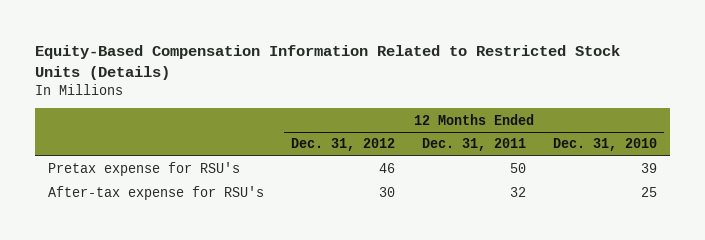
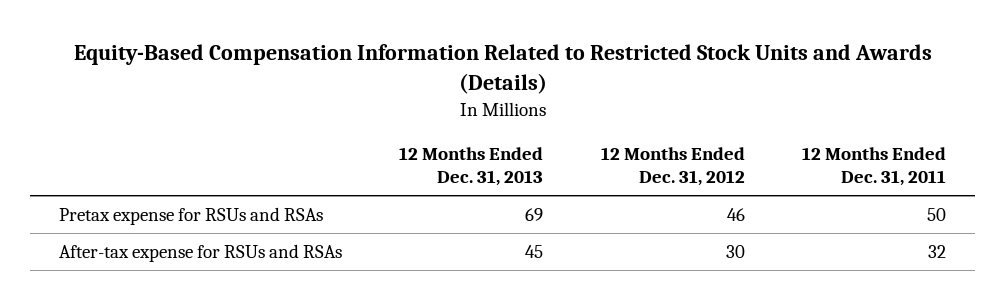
- Equity-Based Compensation Information Related to Restricted Stock Units (Details)
+ Equity-Based Compensation Information Related to Restricted Stock Units and Awards (Details)
- | 12 Months Ended Dec. 31, 2012 | 12 Months Ended Dec. 31, 2011 | 12 Months Ended Dec. 31, 2010
+ | 12 Months Ended Dec. 31, 2013 | 12 Months Ended Dec. 31, 2012 | 12 Months Ended Dec. 31, 2011
- Pretax expense for RSU's | 46 | 50 | 39
- After-tax expense for RSU's | 30 | 32 | 25
+ Pretax expense for RSUs and RSAs | 69 | 46 | 50
+ After-tax expense for RSUs and RSAs | 45 | 30 | 32

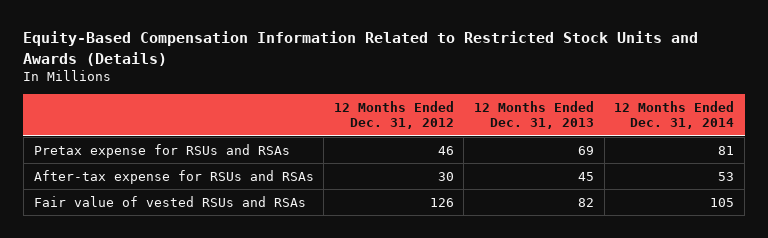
- | 12 Months Ended Dec. 31, 2013 | 12 Months Ended Dec. 31, 2012 | 12 Months Ended Dec. 31, 2011
+ | 12 Months Ended Dec. 31, 2012 | 12 Months Ended Dec. 31, 2013 | 12 Months Ended Dec. 31, 2014
+ Fair value of vested RSUs and RSAs | 126 | 82 | 105

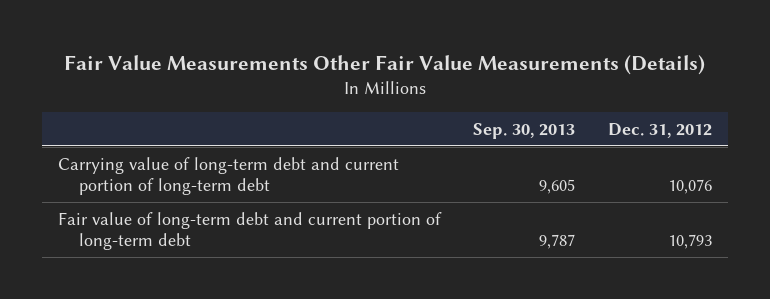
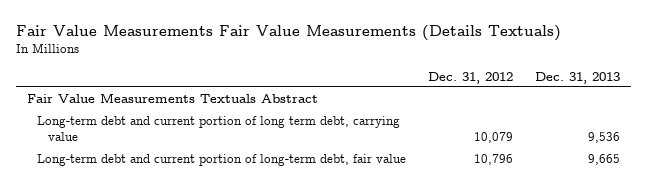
- Fair Value Measurements Other Fair Value Measurements (Details)
+ Fair Value Measurements Fair Value Measurements (Details Textuals)
- | Sep. 30, 2013 | Dec. 31, 2012
+ | Dec. 31, 2012 | Dec. 31, 2013
- Carrying value of long-term debt and current portion of long-term debt | 9,605 | 10,076
- Fair value of long-term debt and current portion of long-term debt | 9,787 | 10,793
+ Fair Value Measurements Textuals Abstract
+ Long-term debt and current portion of long term debt, carrying value | 10,079 | 9,536
+ Long-term debt and current portion of long-term debt, fair value | 10,796 | 9,665

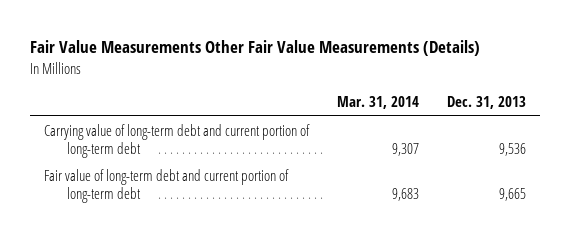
- Fair Value Measurements Fair Value Measurements (Details Textuals)
+ Fair Value Measurements Other Fair Value Measurements (Details)
- | Dec. 31, 2012 | Dec. 31, 2013
+ | Mar. 31, 2014 | Dec. 31, 2013
- Fair Value Measurements Textuals Abstract
- Long-term debt and current portion of long term debt, carrying value | 10,079 | 9,536
- Long-term debt and current portion of long-term debt, fair value | 10,796 | 9,665
+ Carrying value of long-term debt and current portion of long-term debt | 9,307 | 9,536
+ Fair value of long-term debt and current portion of long-term debt | 9,683 | 9,665

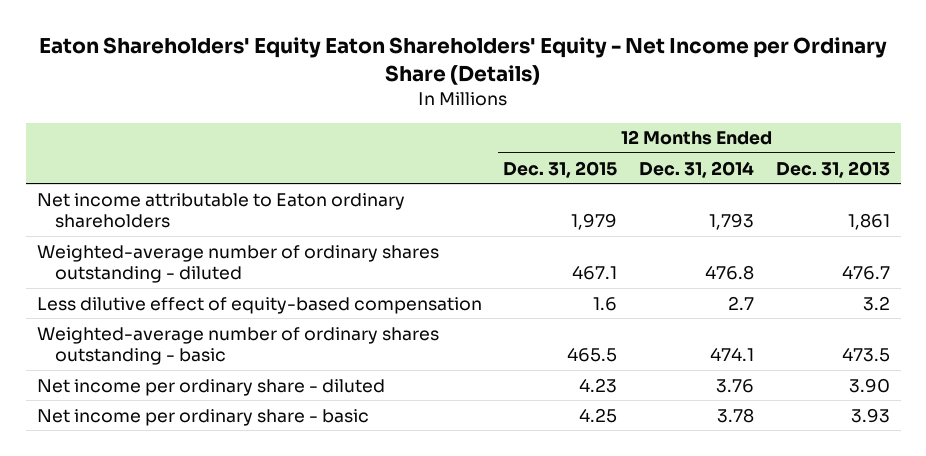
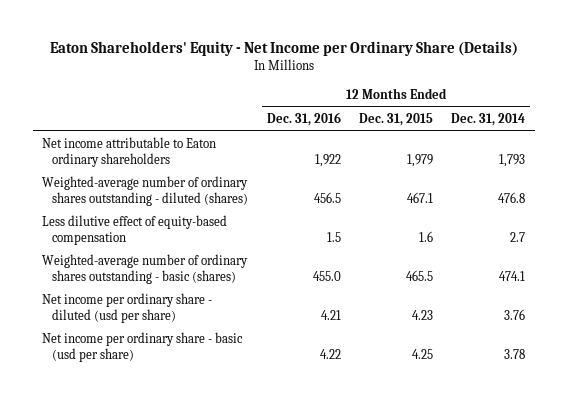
- Eaton Shareholders' Equity Eaton Shareholders' Equity - Net Income per Ordinary Share (Details)
+ Eaton Shareholders' Equity - Net Income per Ordinary Share (Details)
- | 12 Months Ended Dec. 31, 2015 | 12 Months Ended Dec. 31, 2014 | 12 Months Ended Dec. 31, 2013
+ | 12 Months Ended Dec. 31, 2016 | 12 Months Ended Dec. 31, 2015 | 12 Months Ended Dec. 31, 2014
- Weighted-average number of ordinary shares outstanding - diluted | 467.1 | 476.8 | 476.7
+ Weighted-average number of ordinary shares outstanding - diluted (shares) | 456.5 | 467.1 | 476.8
- Weighted-average number of ordinary shares outstanding - basic | 465.5 | 474.1 | 473.5
- Net income per ordinary share - diluted | 4.23 | 3.76 | 3.90
- Net income per ordinary share - basic | 4.25 | 3.78 | 3.93
+ Weighted-average number of ordinary shares outstanding - basic (shares) | 455.0 | 465.5 | 474.1
+ Net income per ordinary share - diluted (usd per share) | 4.21 | 4.23 | 3.76
+ Net income per ordinary share - basic (usd per share) | 4.22 | 4.25 | 3.78

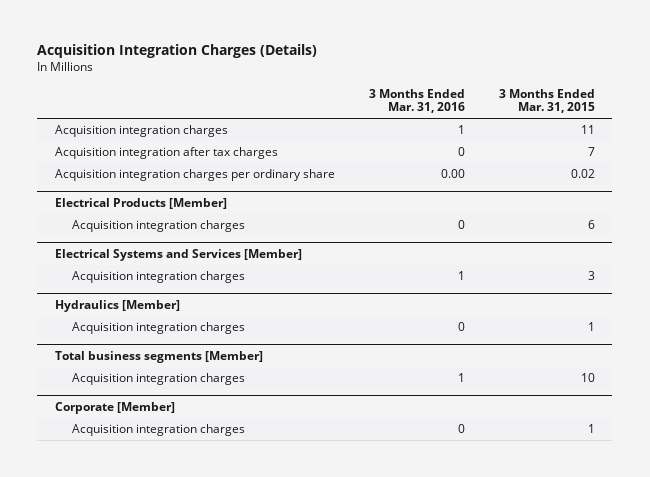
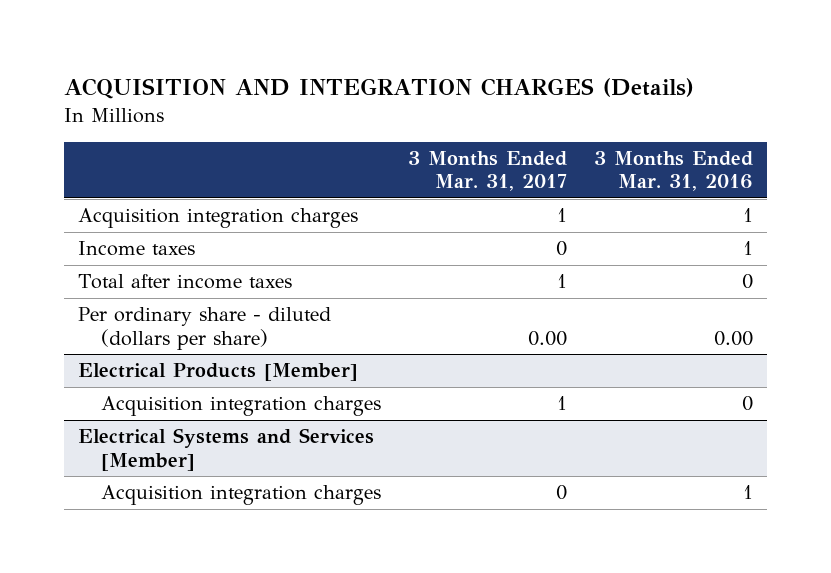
- Acquisition Integration Charges (Details)
+ ACQUISITION AND INTEGRATION CHARGES (Details)
- | 3 Months Ended Mar. 31, 2016 | 3 Months Ended Mar. 31, 2015
+ | 3 Months Ended Mar. 31, 2017 | 3 Months Ended Mar. 31, 2016
- Acquisition integration after tax charges | 0 | 7
- Acquisition integration charges per ordinary share | 0.00 | 0.02
+ Income taxes | 0 | 1
+ Total after income taxes | 1 | 0
+ Per ordinary share - diluted (dollars per share) | 0.00 | 0.00
- Hydraulics [Member]
- Acquisition integration charges | 0 | 1
- Total business segments [Member]
- Acquisition integration charges | 1 | 10
- Corporate [Member]
- Acquisition integration charges | 0 | 1

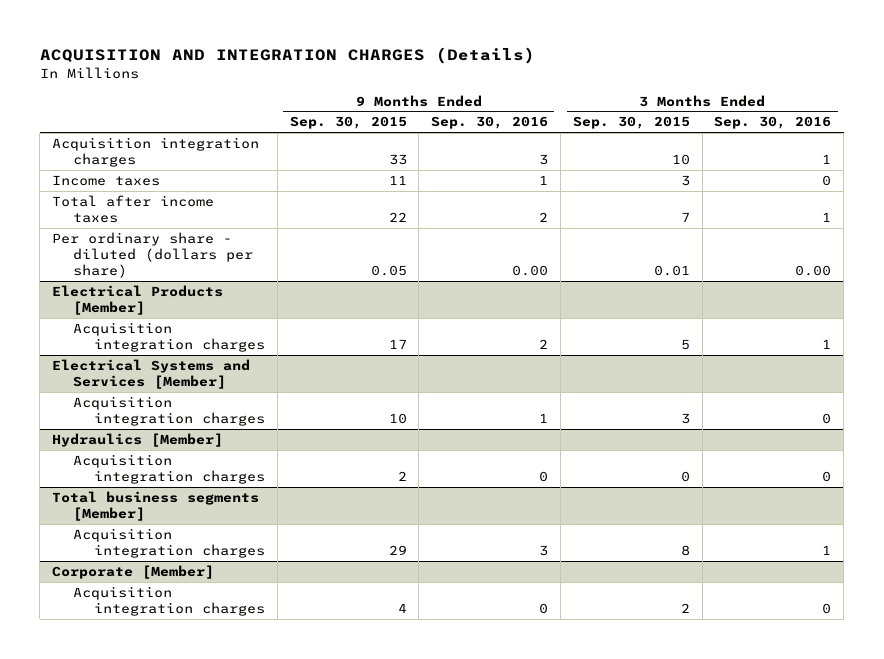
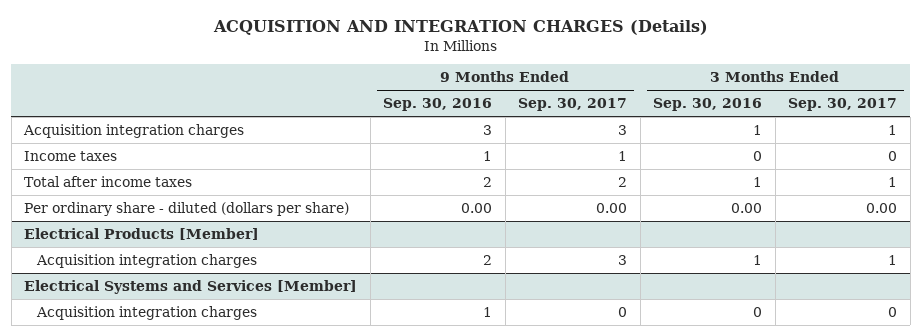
- | 9 Months Ended Sep. 30, 2015 | 9 Months Ended Sep. 30, 2016 | 3 Months Ended Sep. 30, 2015 | 3 Months Ended Sep. 30, 2016
+ | 9 Months Ended Sep. 30, 2016 | 9 Months Ended Sep. 30, 2017 | 3 Months Ended Sep. 30, 2016 | 3 Months Ended Sep. 30, 2017
- Hydraulics [Member]
- Acquisition integration charges | 2 | 0 | 0 | 0
- Total business segments [Member]
- Acquisition integration charges | 29 | 3 | 8 | 1
- Corporate [Member]
- Acquisition integration charges | 4 | 0 | 2 | 0

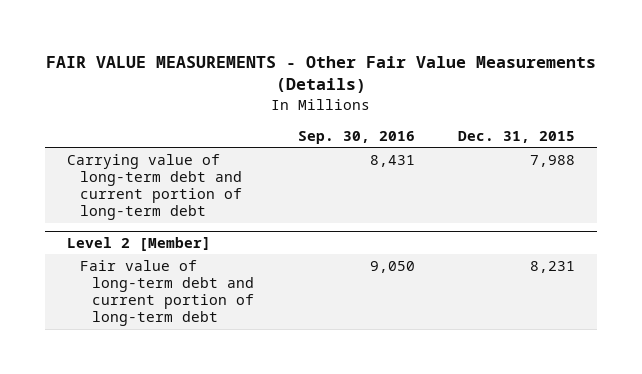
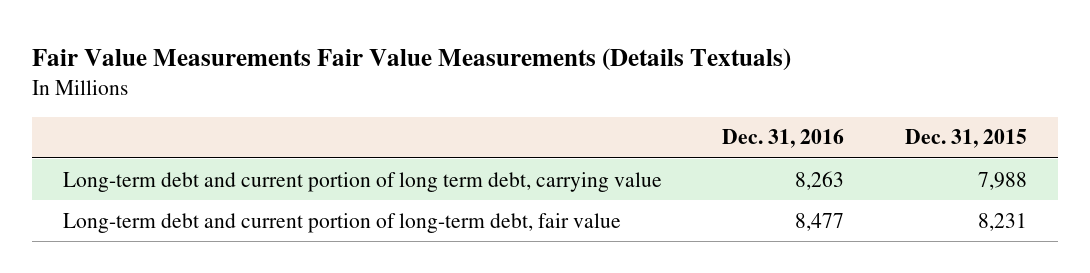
- FAIR VALUE MEASUREMENTS - Other Fair Value Measurements (Details)
+ Fair Value Measurements Fair Value Measurements (Details Textuals)
- | Sep. 30, 2016 | Dec. 31, 2015
+ | Dec. 31, 2016 | Dec. 31, 2015
- Carrying value of long-term debt and current portion of long-term debt | 8,431 | 7,988
- Level 2 [Member]
- Fair value of long-term debt and current portion of long-term debt | 9,050 | 8,231
+ Long-term debt and current portion of long term debt, carrying value | 8,263 | 7,988
+ Long-term debt and current portion of long-term debt, fair value | 8,477 | 8,231

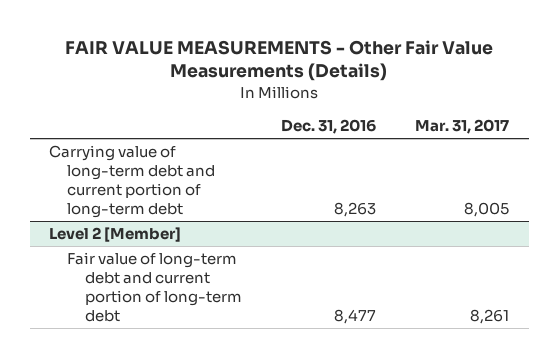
- Fair Value Measurements Fair Value Measurements (Details Textuals)
+ FAIR VALUE MEASUREMENTS - Other Fair Value Measurements (Details)
- | Dec. 31, 2016 | Dec. 31, 2015
+ | Dec. 31, 2016 | Mar. 31, 2017
- Long-term debt and current portion of long term debt, carrying value | 8,263 | 7,988
- Long-term debt and current portion of long-term debt, fair value | 8,477 | 8,231
+ Carrying value of long-term debt and current portion of long-term debt | 8,263 | 8,005
+ Level 2 [Member]
+ Fair value of long-term debt and current portion of long-term debt | 8,477 | 8,261

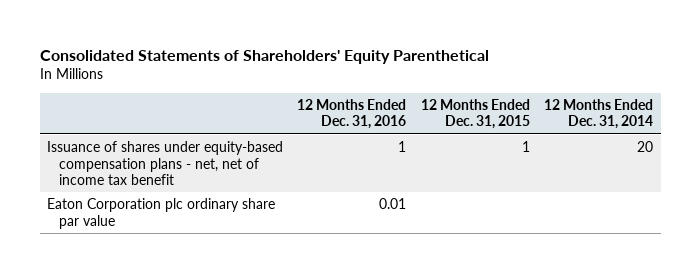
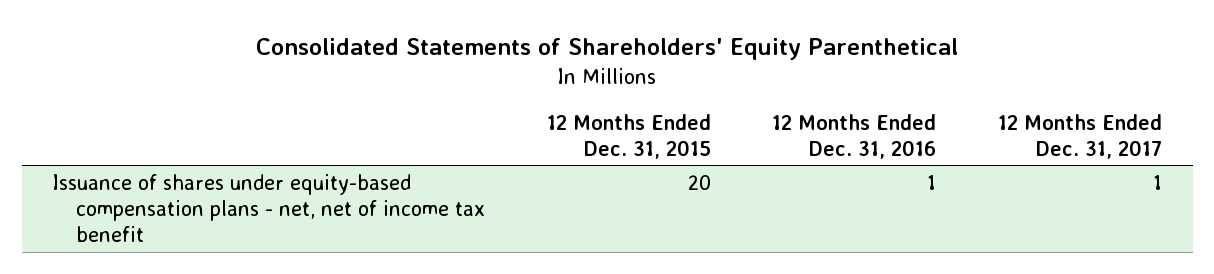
- | 12 Months Ended Dec. 31, 2016 | 12 Months Ended Dec. 31, 2015 | 12 Months Ended Dec. 31, 2014
+ | 12 Months Ended Dec. 31, 2015 | 12 Months Ended Dec. 31, 2016 | 12 Months Ended Dec. 31, 2017
- Issuance of shares under equity-based compensation plans - net, net of income tax benefit | 1 | 1 | 20
- Eaton Corporation plc ordinary share par value | 0.01 | |
+ Issuance of shares under equity-based compensation plans - net, net of income tax benefit | 20 | 1 | 1

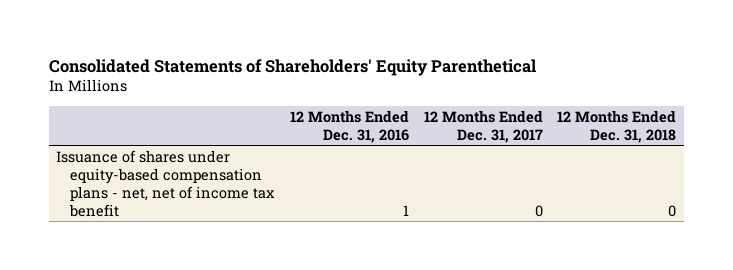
- | 12 Months Ended Dec. 31, 2015 | 12 Months Ended Dec. 31, 2016 | 12 Months Ended Dec. 31, 2017
+ | 12 Months Ended Dec. 31, 2016 | 12 Months Ended Dec. 31, 2017 | 12 Months Ended Dec. 31, 2018
- Issuance of shares under equity-based compensation plans - net, net of income tax benefit | 20 | 1 | 1
+ Issuance of shares under equity-based compensation plans - net, net of income tax benefit | 1 | 0 | 0

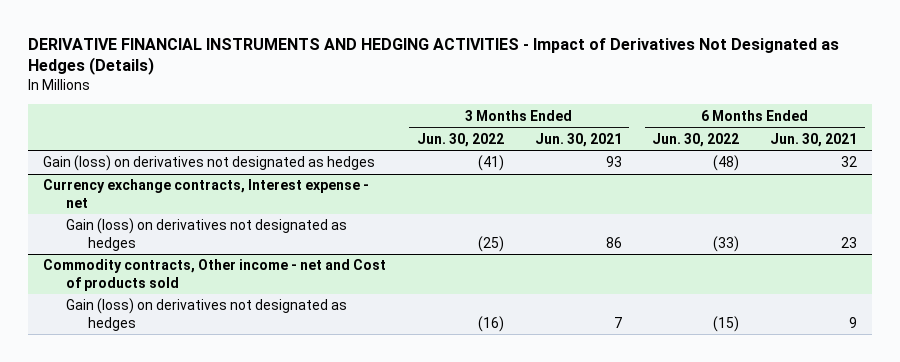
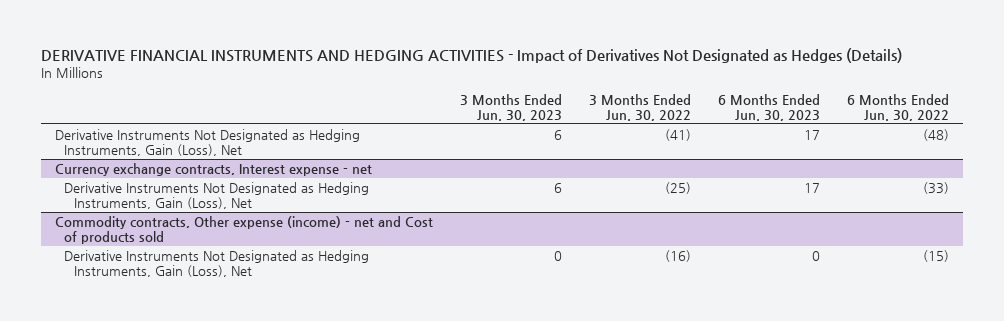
- | 3 Months Ended Jun. 30, 2022 | 3 Months Ended Jun. 30, 2021 | 6 Months Ended Jun. 30, 2022 | 6 Months Ended Jun. 30, 2021
+ | 3 Months Ended Jun. 30, 2023 | 3 Months Ended Jun. 30, 2022 | 6 Months Ended Jun. 30, 2023 | 6 Months Ended Jun. 30, 2022
- Gain (loss) on derivatives not designated as hedges | (41) | 93 | (48) | 32
+ Derivative Instruments Not Designated as Hedging Instruments, Gain (Loss), Net | 6 | (41) | 17 | (48)
@ Currency exchange contracts, Interest expense - net
- Gain (loss) on derivatives not designated as hedges | (25) | 86 | (33) | 23
- Commodity contracts, Other income - net and Cost of products sold
- Gain (loss) on derivatives not designated as hedges | (16) | 7 | (15) | 9
@ Currency exchange contracts, Interest expense - net
+ Derivative Instruments Not Designated as Hedging Instruments, Gain (Loss), Net | 6 | (25) | 17 | (33)
+ Commodity contracts, Other expense (income) - net and Cost of products sold
+ Derivative Instruments Not Designated as Hedging Instruments, Gain (Loss), Net | 0 | (16) | 0 | (15)

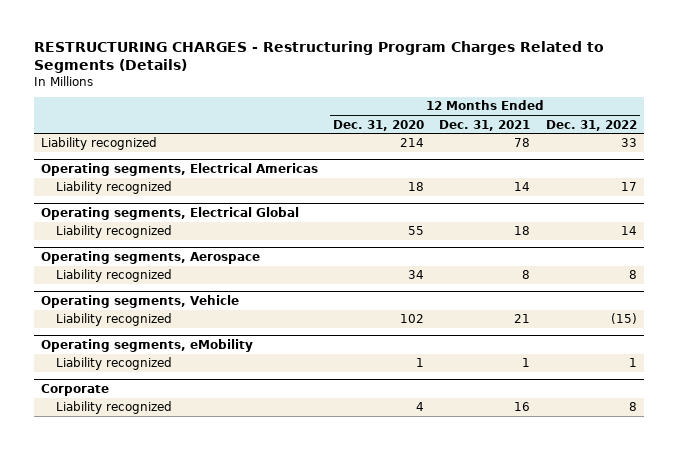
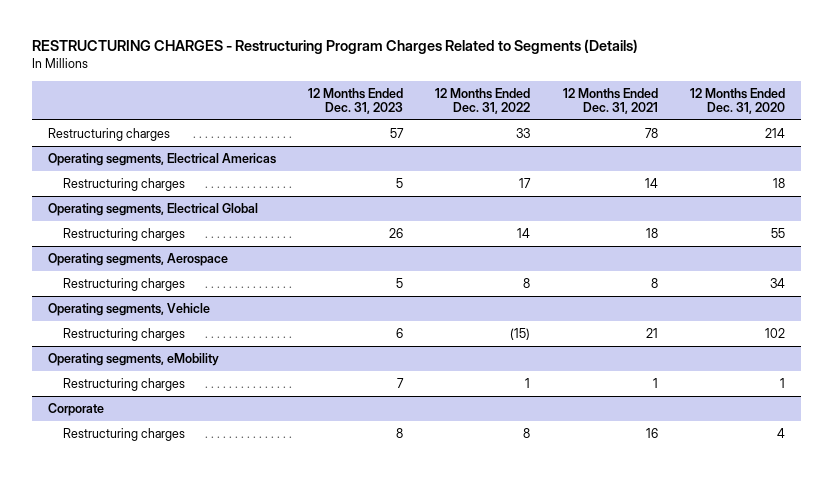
- | 12 Months Ended Dec. 31, 2020 | 12 Months Ended Dec. 31, 2021 | 12 Months Ended Dec. 31, 2022
+ | 12 Months Ended Dec. 31, 2023 | 12 Months Ended Dec. 31, 2022 | 12 Months Ended Dec. 31, 2021 | 12 Months Ended Dec. 31, 2020
- Liability recognized | 214 | 78 | 33
+ Restructuring charges | 57 | 33 | 78 | 214
@ Operating segments, Electrical Americas
- Liability recognized | 18 | 14 | 17
+ Restructuring charges | 5 | 17 | 14 | 18
@ Operating segments, Electrical Global
- Liability recognized | 55 | 18 | 14
+ Restructuring charges | 26 | 14 | 18 | 55
@ Operating segments, Aerospace
- Liability recognized | 34 | 8 | 8
+ Restructuring charges | 5 | 8 | 8 | 34
@ Operating segments, Vehicle
- Liability recognized | 102 | 21 | (15)
+ Restructuring charges | 6 | (15) | 21 | 102
@ Operating segments, eMobility
- Liability recognized | 1 | 1 | 1
+ Restructuring charges | 7 | 1 | 1 | 1
@ Corporate
- Liability recognized | 4 | 16 | 8
+ Restructuring charges | 8 | 8 | 16 | 4

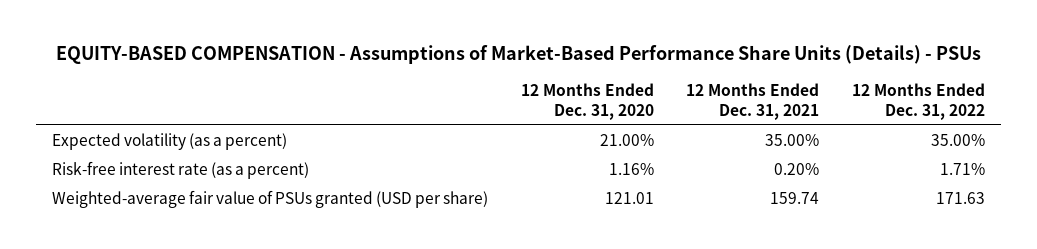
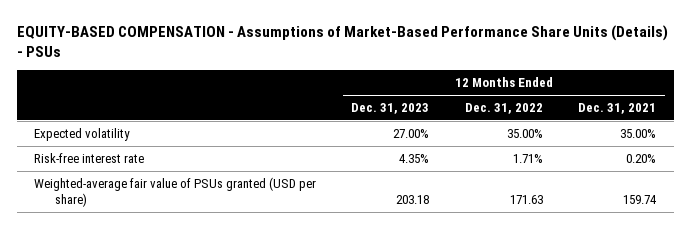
- | 12 Months Ended Dec. 31, 2020 | 12 Months Ended Dec. 31, 2021 | 12 Months Ended Dec. 31, 2022
+ | 12 Months Ended Dec. 31, 2023 | 12 Months Ended Dec. 31, 2022 | 12 Months Ended Dec. 31, 2021
- Expected volatility (as a percent) | 21.00% | 35.00% | 35.00%
- Risk-free interest rate (as a percent) | 1.16% | 0.20% | 1.71%
+ Expected volatility | 27.00% | 35.00% | 35.00%
+ Risk-free interest rate | 4.35% | 1.71% | 0.20%

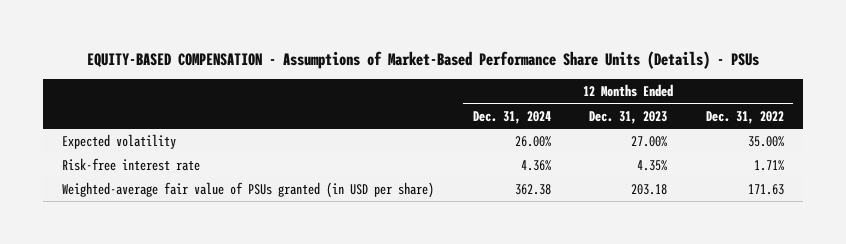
- | 12 Months Ended Dec. 31, 2023 | 12 Months Ended Dec. 31, 2022 | 12 Months Ended Dec. 31, 2021
+ | 12 Months Ended Dec. 31, 2024 | 12 Months Ended Dec. 31, 2023 | 12 Months Ended Dec. 31, 2022
- Weighted-average fair value of PSUs granted (USD per share) | 203.18 | 171.63 | 159.74
+ Weighted-average fair value of PSUs granted (in USD per share) | 362.38 | 203.18 | 171.63

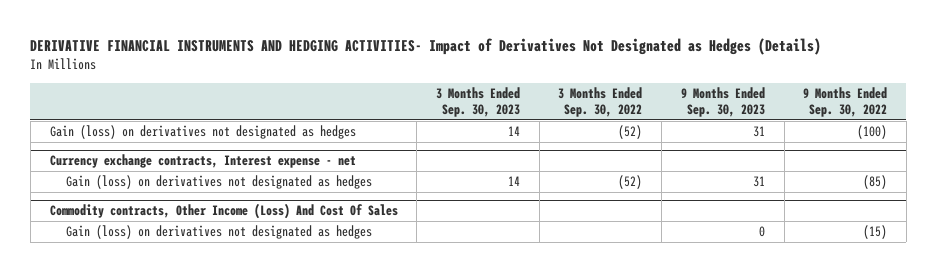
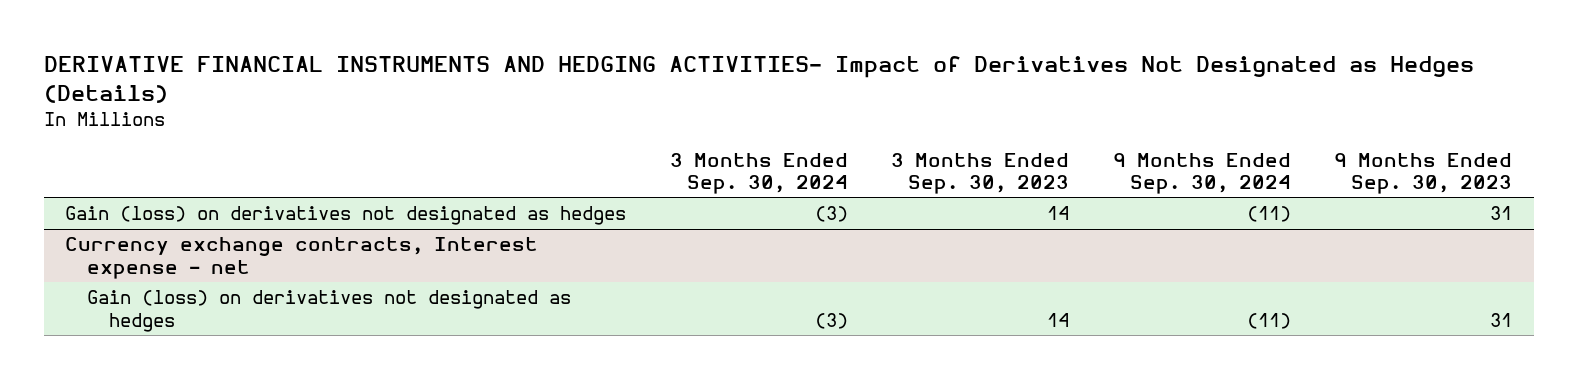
- | 3 Months Ended Sep. 30, 2023 | 3 Months Ended Sep. 30, 2022 | 9 Months Ended Sep. 30, 2023 | 9 Months Ended Sep. 30, 2022
+ | 3 Months Ended Sep. 30, 2024 | 3 Months Ended Sep. 30, 2023 | 9 Months Ended Sep. 30, 2024 | 9 Months Ended Sep. 30, 2023
- Commodity contracts, Other Income (Loss) And Cost Of Sales
- Gain (loss) on derivatives not designated as hedges | | | 0 | (15)

